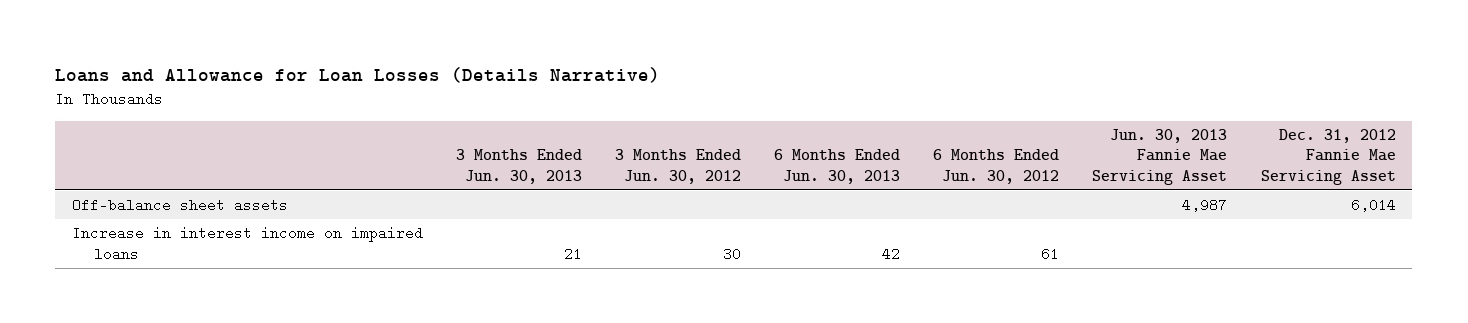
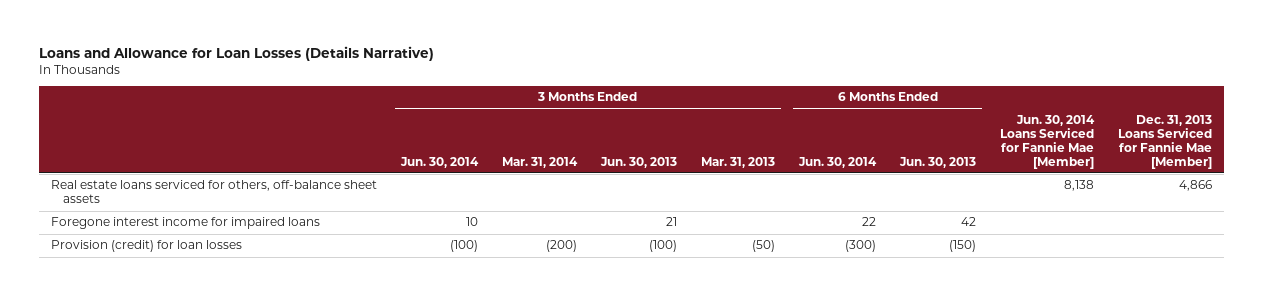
- | 3 Months Ended Jun. 30, 2013 | 3 Months Ended Jun. 30, 2012 | 6 Months Ended Jun. 30, 2013 | 6 Months Ended Jun. 30, 2012 | Jun. 30, 2013 Fannie Mae Servicing Asset | Dec. 31, 2012 Fannie Mae Servicing Asset
+ | 3 Months Ended Jun. 30, 2014 | 3 Months Ended Mar. 31, 2014 | 3 Months Ended Jun. 30, 2013 | 3 Months Ended Mar. 31, 2013 | 6 Months Ended Jun. 30, 2014 | 6 Months Ended Jun. 30, 2013 | Jun. 30, 2014 Loans Serviced for Fannie Mae [Member] | Dec. 31, 2013 Loans Serviced for Fannie Mae [Member]
- Off-balance sheet assets | | | | | 4,987 | 6,014
- Increase in interest income on impaired loans | 21 | 30 | 42 | 61 | |
+ Real estate loans serviced for others, off-balance sheet assets | | | | | | | 8,138 | 4,866
+ Foregone interest income for impaired loans | 10 | | 21 | | 22 | 42 | |
+ Provision (credit) for loan losses | (100) | (200) | (100) | (50) | (300) | (150) | |

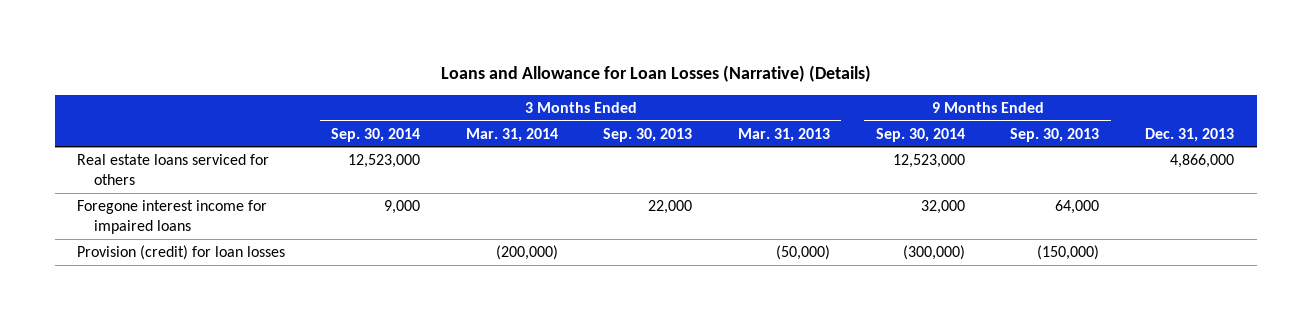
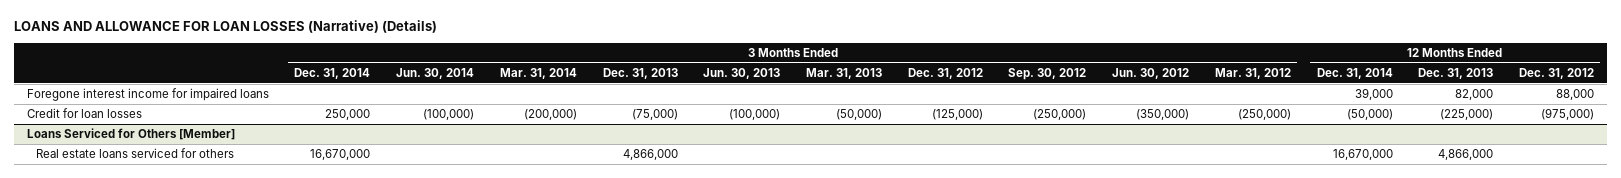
- Loans and Allowance for Loan Losses (Narrative) (Details)
+ LOANS AND ALLOWANCE FOR LOAN LOSSES (Narrative) (Details)
- | 3 Months Ended Sep. 30, 2014 | 3 Months Ended Mar. 31, 2014 | 3 Months Ended Sep. 30, 2013 | 3 Months Ended Mar. 31, 2013 | 9 Months Ended Sep. 30, 2014 | 9 Months Ended Sep. 30, 2013 | Dec. 31, 2013
+ | 3 Months Ended Dec. 31, 2014 | 3 Months Ended Jun. 30, 2014 | 3 Months Ended Mar. 31, 2014 | 3 Months Ended Dec. 31, 2013 | 3 Months Ended Jun. 30, 2013 | 3 Months Ended Mar. 31, 2013 | 3 Months Ended Dec. 31, 2012 | 3 Months Ended Sep. 30, 2012 | 3 Months Ended Jun. 30, 2012 | 3 Months Ended Mar. 31, 2012 | 12 Months Ended Dec. 31, 2014 | 12 Months Ended Dec. 31, 2013 | 12 Months Ended Dec. 31, 2012
- Real estate loans serviced for others | 12,523,000 | | | | 12,523,000 | | 4,866,000
- Provision (credit) for loan losses | | (200,000) | | (50,000) | (300,000) | (150,000) |
+ Credit for loan losses | 250,000 | (100,000) | (200,000) | (75,000) | (100,000) | (50,000) | (125,000) | (250,000) | (350,000) | (250,000) | (50,000) | (225,000) | (975,000)
+ Loans Serviced for Others [Member]
+ Real estate loans serviced for others | 16,670,000 | | | 4,866,000 | | | | | | | 16,670,000 | 4,866,000 |

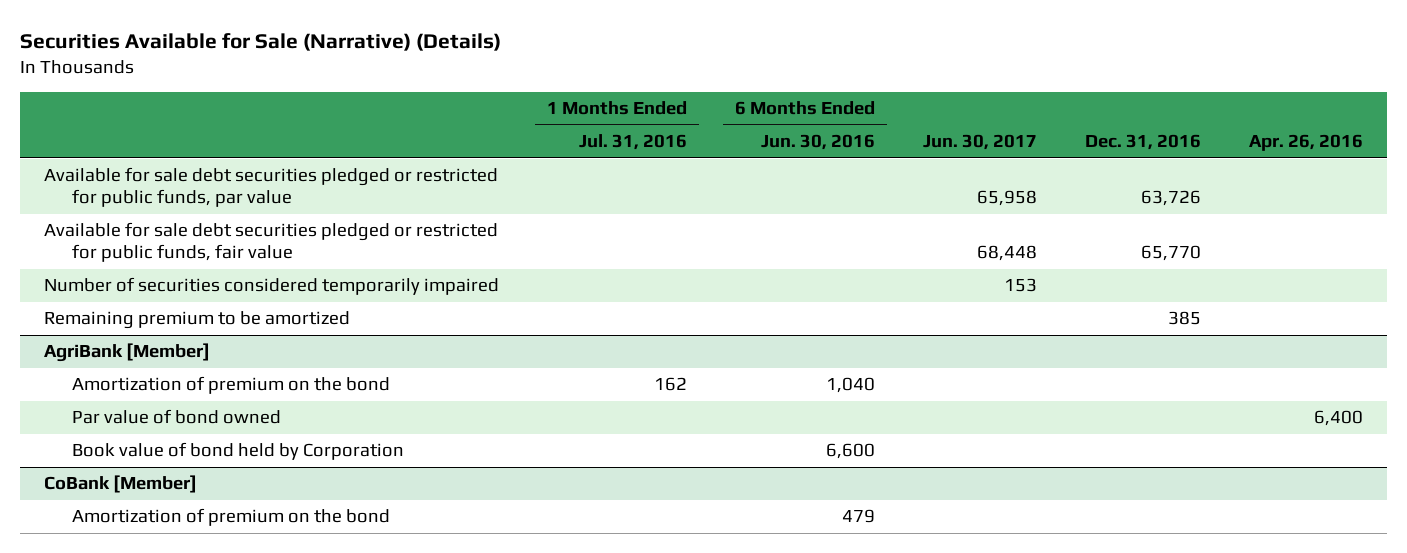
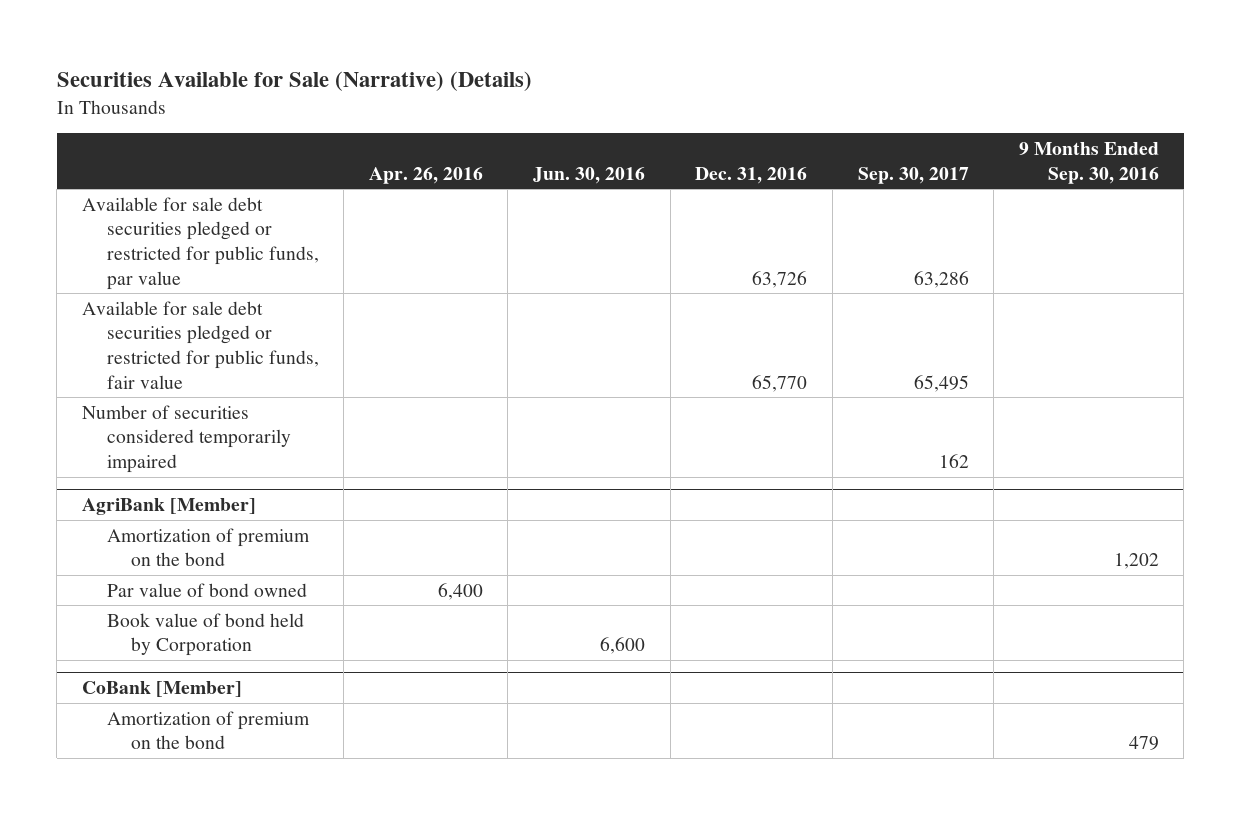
- | 1 Months Ended Jul. 31, 2016 | 6 Months Ended Jun. 30, 2016 | Jun. 30, 2017 | Dec. 31, 2016 | Apr. 26, 2016
+ | Apr. 26, 2016 | Jun. 30, 2016 | Dec. 31, 2016 | Sep. 30, 2017 | 9 Months Ended Sep. 30, 2016
- Remaining premium to be amortized | | | | 385 |

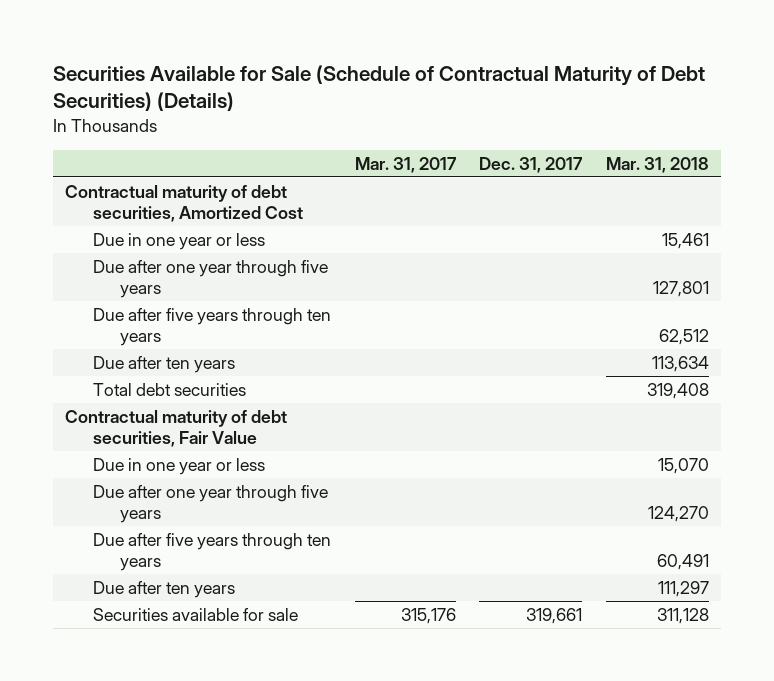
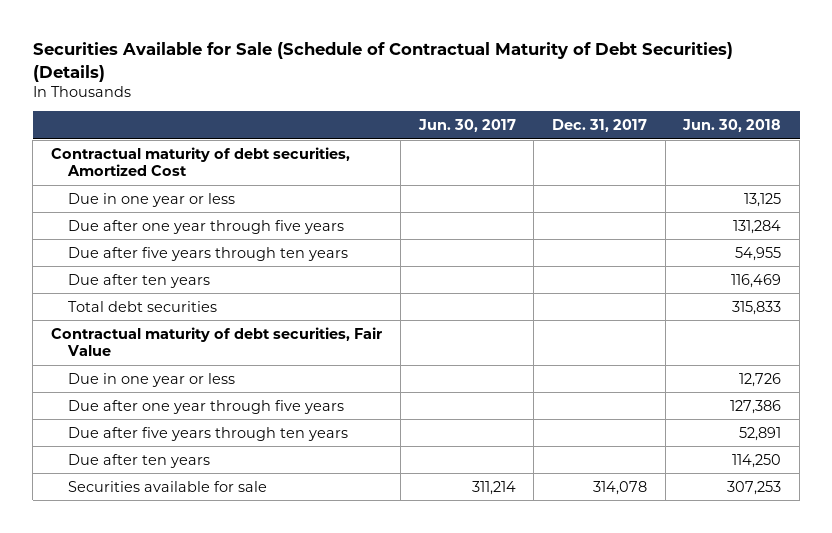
- | Mar. 31, 2017 | Dec. 31, 2017 | Mar. 31, 2018
+ | Jun. 30, 2017 | Dec. 31, 2017 | Jun. 30, 2018
- Securities available for sale | 315,176 | 319,661 | 311,128
+ Securities available for sale | 311,214 | 314,078 | 307,253

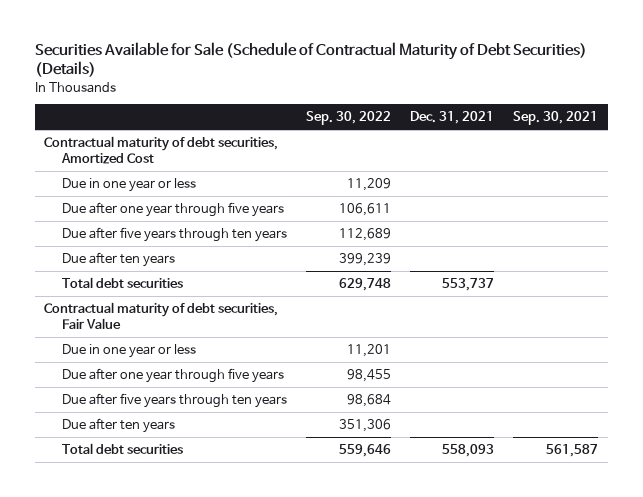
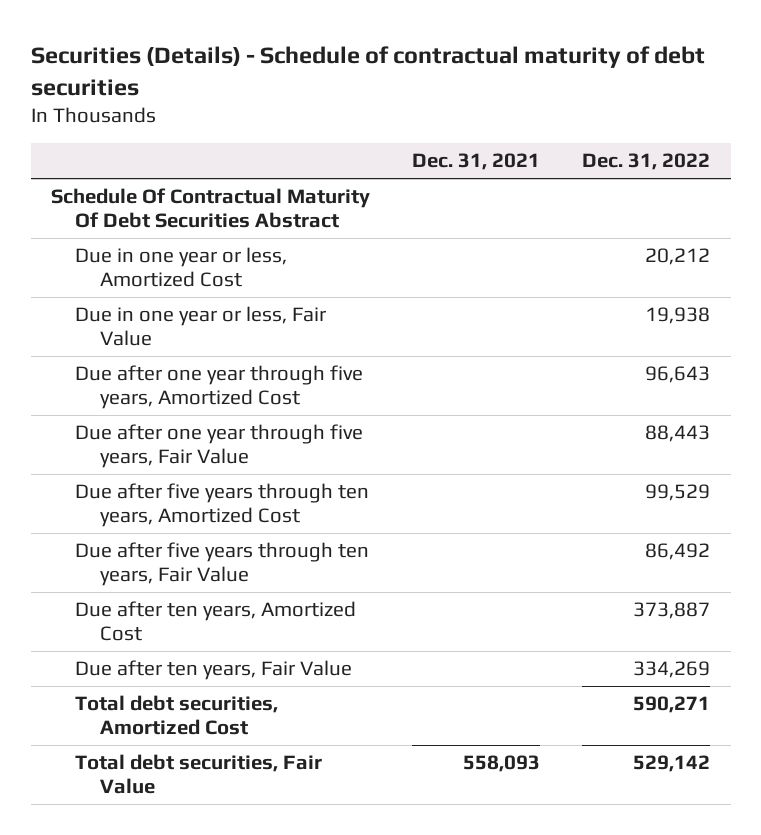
- Securities Available for Sale (Schedule of Contractual Maturity of Debt Securities) (Details)
+ Securities (Details) - Schedule of contractual maturity of debt securities
- | Sep. 30, 2022 | Dec. 31, 2021 | Sep. 30, 2021
+ | Dec. 31, 2021 | Dec. 31, 2022
- Contractual maturity of debt securities, Amortized Cost
- Due in one year or less | 11,209 | |
- Due after one year through five years | 106,611 | |
- Due after five years through ten years | 112,689 | |
- Due after ten years | 399,239 | |
- Total debt securities | 629,748 | 553,737 |
- Contractual maturity of debt securities, Fair Value
- Due in one year or less | 11,201 | |
- Due after one year through five years | 98,455 | |
- Due after five years through ten years | 98,684 | |
- Due after ten years | 351,306 | |
- Total debt securities | 559,646 | 558,093 | 561,587
+ Schedule Of Contractual Maturity Of Debt Securities Abstract
+ Due in one year or less, Amortized Cost | | 20,212
+ Due in one year or less, Fair Value | | 19,938
+ Due after one year through five years, Amortized Cost | | 96,643
+ Due after one year through five years, Fair Value | | 88,443
+ Due after five years through ten years, Amortized Cost | | 99,529
+ Due after five years through ten years, Fair Value | | 86,492
+ Due after ten years, Amortized Cost | | 373,887
+ Due after ten years, Fair Value | | 334,269
+ Total debt securities, Amortized Cost | | 590,271
+ Total debt securities, Fair Value | 558,093 | 529,142

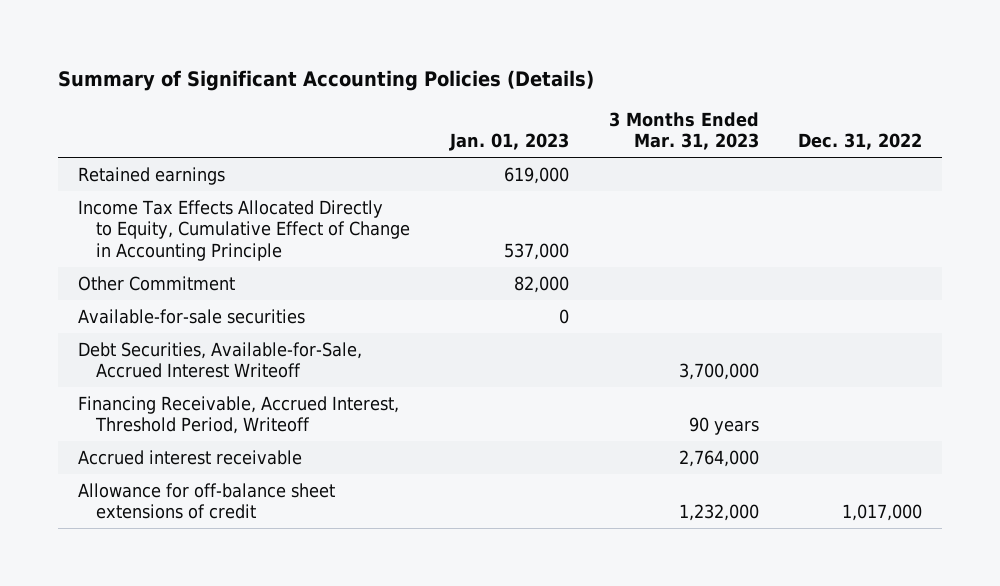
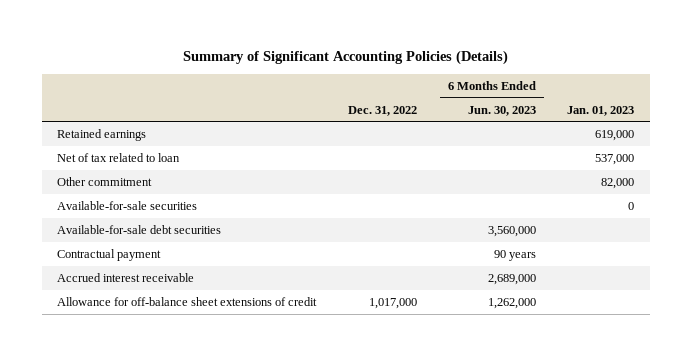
- | Jan. 01, 2023 | 3 Months Ended Mar. 31, 2023 | Dec. 31, 2022
+ | Dec. 31, 2022 | 6 Months Ended Jun. 30, 2023 | Jan. 01, 2023
- Income Tax Effects Allocated Directly to Equity, Cumulative Effect of Change in Accounting Principle | 537,000 | |
- Other Commitment | 82,000 | |
+ Net of tax related to loan | | | 537,000
+ Other commitment | | | 82,000
- Debt Securities, Available-for-Sale, Accrued Interest Writeoff | | 3,700,000 |
- Financing Receivable, Accrued Interest, Threshold Period, Writeoff | | 90 years |
+ Available-for-sale debt securities | | 3,560,000 |
+ Contractual payment | | 90 years |

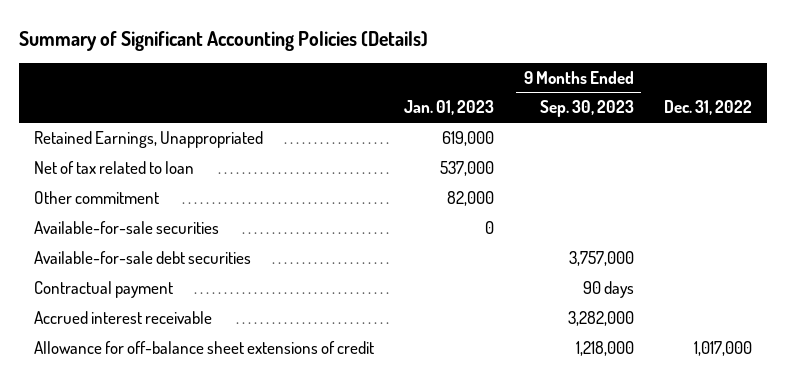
- | Dec. 31, 2022 | 6 Months Ended Jun. 30, 2023 | Jan. 01, 2023
+ | Jan. 01, 2023 | 9 Months Ended Sep. 30, 2023 | Dec. 31, 2022
- Retained earnings | | | 619,000
+ Retained Earnings, Unappropriated | 619,000 | |

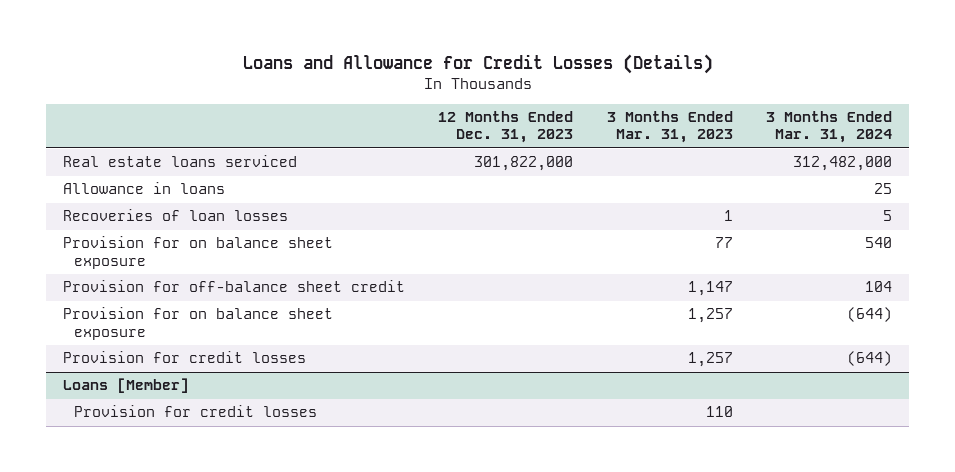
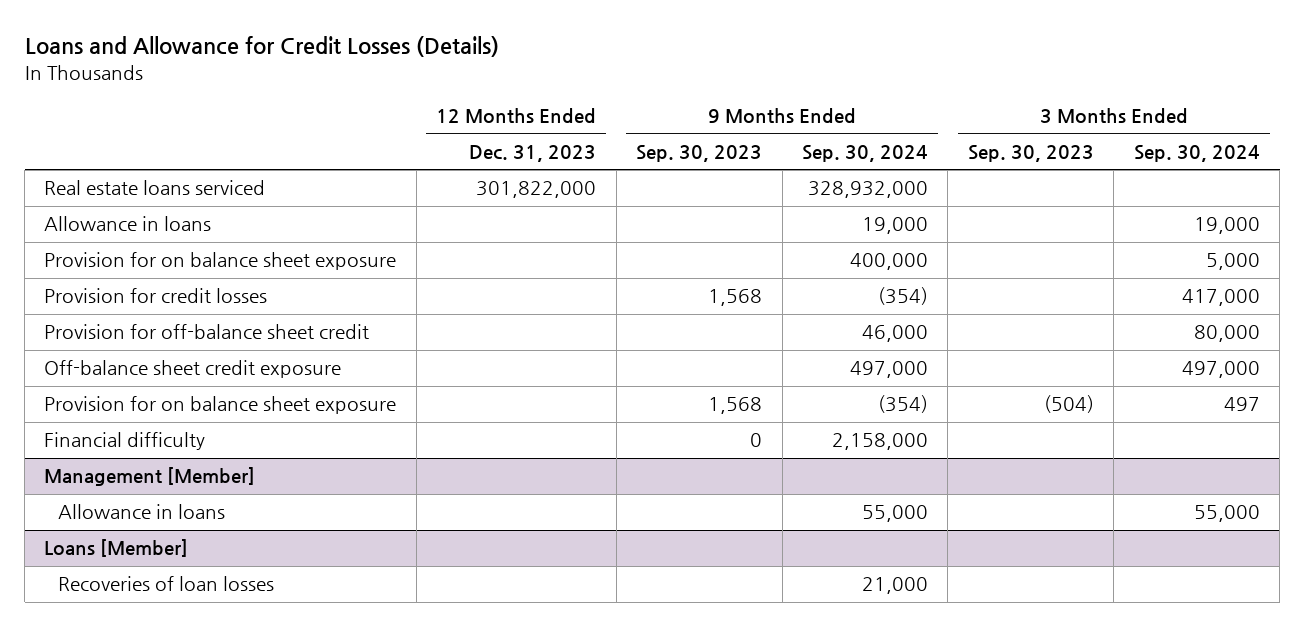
- | 12 Months Ended Dec. 31, 2023 | 3 Months Ended Mar. 31, 2023 | 3 Months Ended Mar. 31, 2024
+ | 12 Months Ended Dec. 31, 2023 | 9 Months Ended Sep. 30, 2023 | 9 Months Ended Sep. 30, 2024 | 3 Months Ended Sep. 30, 2023 | 3 Months Ended Sep. 30, 2024
- Recoveries of loan losses | | 1 | 5
moved up: Provision for credit losses | | 1,568 | (354) | | 417,000
+ Off-balance sheet credit exposure | | | 497,000 | | 497,000
+ Financial difficulty | | 0 | 2,158,000 | |
+ Management [Member]
+ Allowance in loans | | | 55,000 | | 55,000
@ Loans [Member]
- Provision for credit losses | | 110 |
+ Recoveries of loan losses | | | 21,000 | |

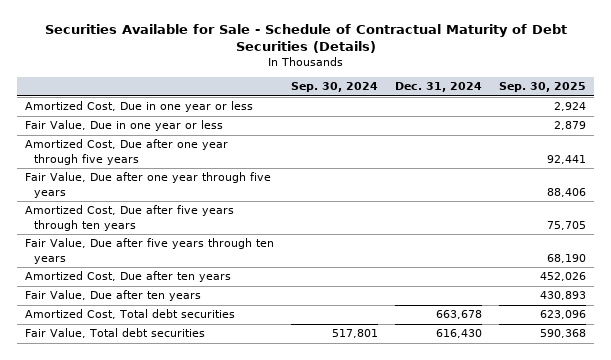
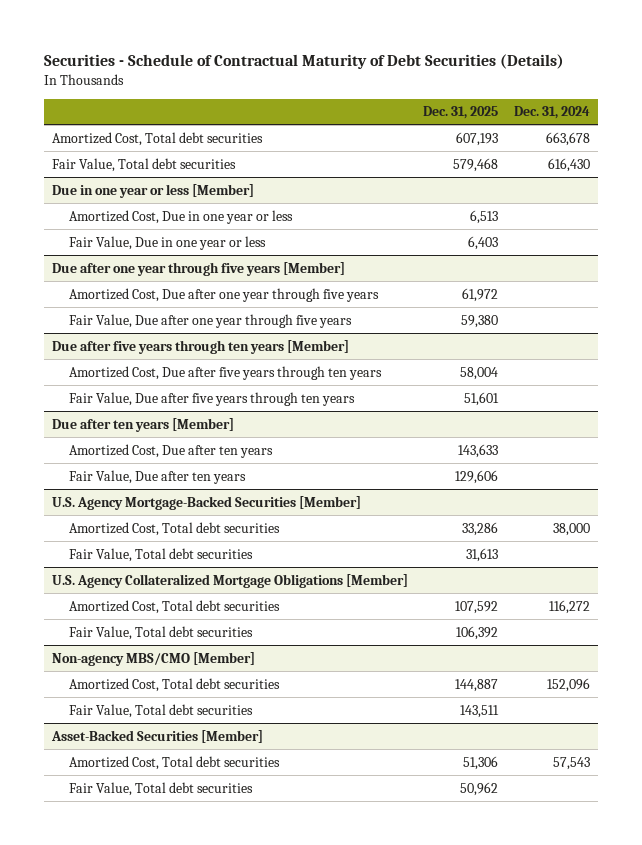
- Securities Available for Sale - Schedule of Contractual Maturity of Debt Securities (Details)
+ Securities - Schedule of Contractual Maturity of Debt Securities (Details)
- | Sep. 30, 2024 | Dec. 31, 2024 | Sep. 30, 2025
+ | Dec. 31, 2025 | Dec. 31, 2024
- Amortized Cost, Due in one year or less | | | 2,924
- Fair Value, Due in one year or less | | | 2,879
- Amortized Cost, Due after one year through five years | | | 92,441
- Fair Value, Due after one year through five years | | | 88,406
- Amortized Cost, Due after five years through ten years | | | 75,705
- Fair Value, Due after five years through ten years | | | 68,190
- Amortized Cost, Due after ten years | | | 452,026
- Fair Value, Due after ten years | | | 430,893
+ Due in one year or less [Member]
+ Amortized Cost, Due in one year or less | 6,513 |
+ Fair Value, Due in one year or less | 6,403 |
+ Due after one year through five years [Member]
+ Amortized Cost, Due after one year through five years | 61,972 |
+ Fair Value, Due after one year through five years | 59,380 |
+ Due after five years through ten years [Member]
+ Amortized Cost, Due after five years through ten years | 58,004 |
+ Fair Value, Due after five years through ten years | 51,601 |
+ Due after ten years [Member]
+ Amortized Cost, Due after ten years | 143,633 |
+ Fair Value, Due after ten years | 129,606 |
+ U.S. Agency Mortgage-Backed Securities [Member]
+ Amortized Cost, Total debt securities | 33,286 | 38,000
+ Fair Value, Total debt securities | 31,613 |
+ U.S. Agency Collateralized Mortgage Obligations [Member]
+ Amortized Cost, Total debt securities | 107,592 | 116,272
+ Fair Value, Total debt securities | 106,392 |
+ Non-agency MBS/CMO [Member]
+ Amortized Cost, Total debt securities | 144,887 | 152,096
+ Fair Value, Total debt securities | 143,511 |
+ Asset-Backed Securities [Member]
+ Amortized Cost, Total debt securities | 51,306 | 57,543
+ Fair Value, Total debt securities | 50,962 |

